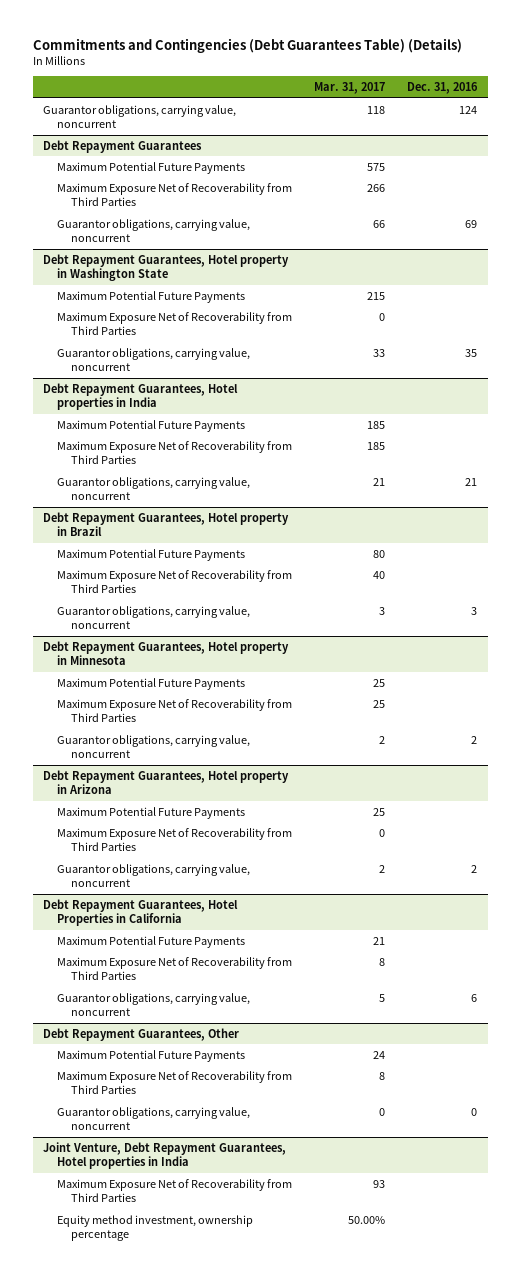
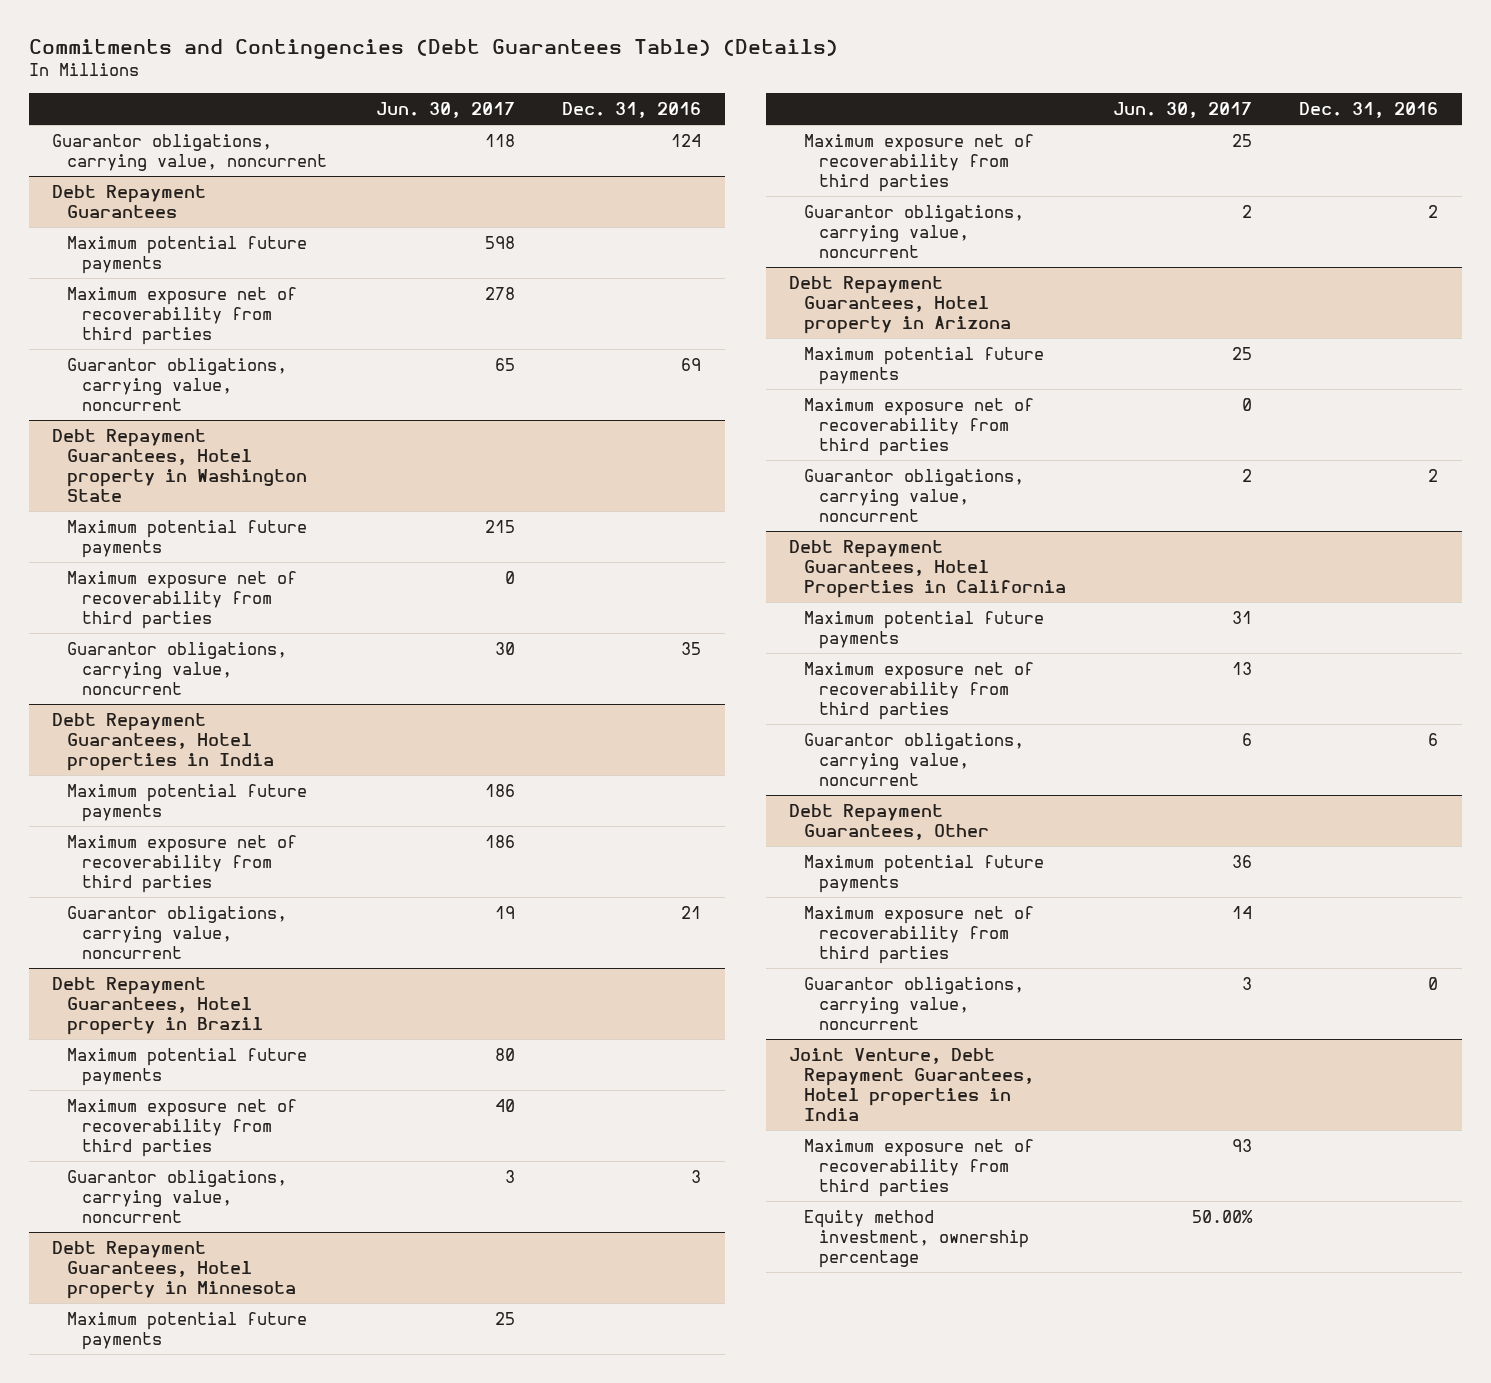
- | Mar. 31, 2017 | Dec. 31, 2016
+ | Jun. 30, 2017 | Dec. 31, 2016
@ Debt Repayment Guarantees
- Maximum Potential Future Payments | 575 |
- Maximum Exposure Net of Recoverability from Third Parties | 266 |
+ Maximum potential future payments | 598 |
+ Maximum exposure net of recoverability from third parties | 278 |
@ Debt Repayment Guarantees, Hotel property in Washington State
- Maximum Potential Future Payments | 215 |
- Maximum Exposure Net of Recoverability from Third Parties | 0 |
+ Maximum potential future payments | 215 |
+ Maximum exposure net of recoverability from third parties | 0 |
@ Debt Repayment Guarantees, Hotel properties in India
- Maximum Potential Future Payments | 185 |
- Maximum Exposure Net of Recoverability from Third Parties | 185 |
+ Maximum potential future payments | 186 |
+ Maximum exposure net of recoverability from third parties | 186 |
@ Debt Repayment Guarantees, Hotel property in Brazil
- Maximum Potential Future Payments | 80 |
- Maximum Exposure Net of Recoverability from Third Parties | 40 |
+ Maximum potential future payments | 80 |
+ Maximum exposure net of recoverability from third parties | 40 |
@ Debt Repayment Guarantees, Hotel property in Minnesota
- Maximum Potential Future Payments | 25 |
- Maximum Exposure Net of Recoverability from Third Parties | 25 |
+ Maximum potential future payments | 25 |
+ Maximum exposure net of recoverability from third parties | 25 |
@ Debt Repayment Guarantees, Hotel property in Arizona
- Maximum Potential Future Payments | 25 |
- Maximum Exposure Net of Recoverability from Third Parties | 0 |
+ Maximum potential future payments | 25 |
+ Maximum exposure net of recoverability from third parties | 0 |
@ Debt Repayment Guarantees, Hotel Properties in California
- Maximum Potential Future Payments | 21 |
- Maximum Exposure Net of Recoverability from Third Parties | 8 |
+ Maximum potential future payments | 31 |
+ Maximum exposure net of recoverability from third parties | 13 |
@ Debt Repayment Guarantees, Other
- Maximum Potential Future Payments | 24 |
- Maximum Exposure Net of Recoverability from Third Parties | 8 |
+ Maximum potential future payments | 36 |
+ Maximum exposure net of recoverability from third parties | 14 |
@ Joint Venture, Debt Repayment Guarantees, Hotel properties in India
- Maximum Exposure Net of Recoverability from Third Parties | 93 |
+ Maximum exposure net of recoverability from third parties | 93 |

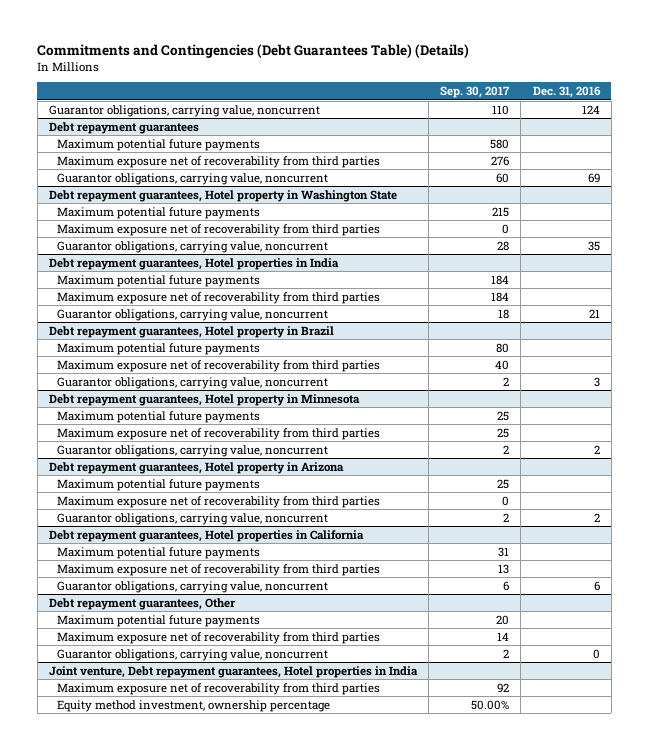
- | Jun. 30, 2017 | Dec. 31, 2016
+ | Sep. 30, 2017 | Dec. 31, 2016
- Debt Repayment Guarantees
+ Debt repayment guarantees
- Debt Repayment Guarantees, Hotel property in Washington State
+ Debt repayment guarantees, Hotel property in Washington State
- Debt Repayment Guarantees, Hotel properties in India
+ Debt repayment guarantees, Hotel properties in India
- Debt Repayment Guarantees, Hotel property in Brazil
+ Debt repayment guarantees, Hotel property in Brazil
- Debt Repayment Guarantees, Hotel property in Minnesota
+ Debt repayment guarantees, Hotel property in Minnesota
- Debt Repayment Guarantees, Hotel property in Arizona
+ Debt repayment guarantees, Hotel property in Arizona
- Debt Repayment Guarantees, Hotel Properties in California
+ Debt repayment guarantees, Hotel properties in California
- Debt Repayment Guarantees, Other
+ Debt repayment guarantees, Other
- Joint Venture, Debt Repayment Guarantees, Hotel properties in India
+ Joint venture, Debt repayment guarantees, Hotel properties in India

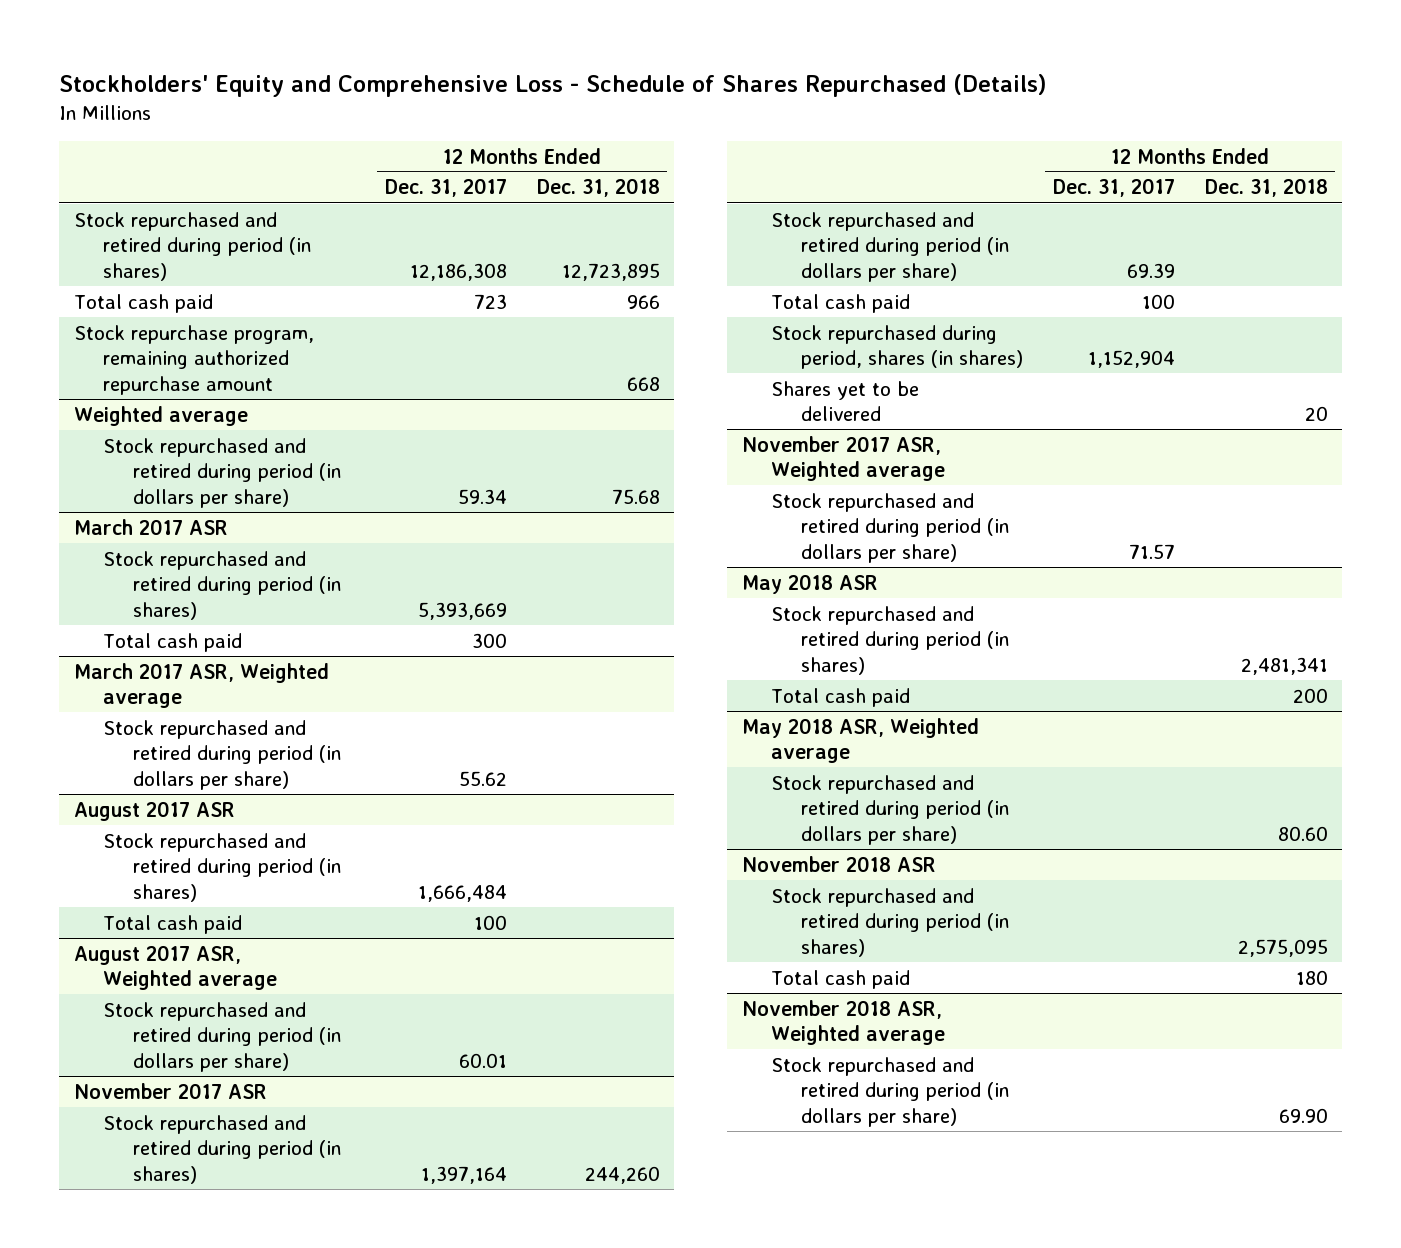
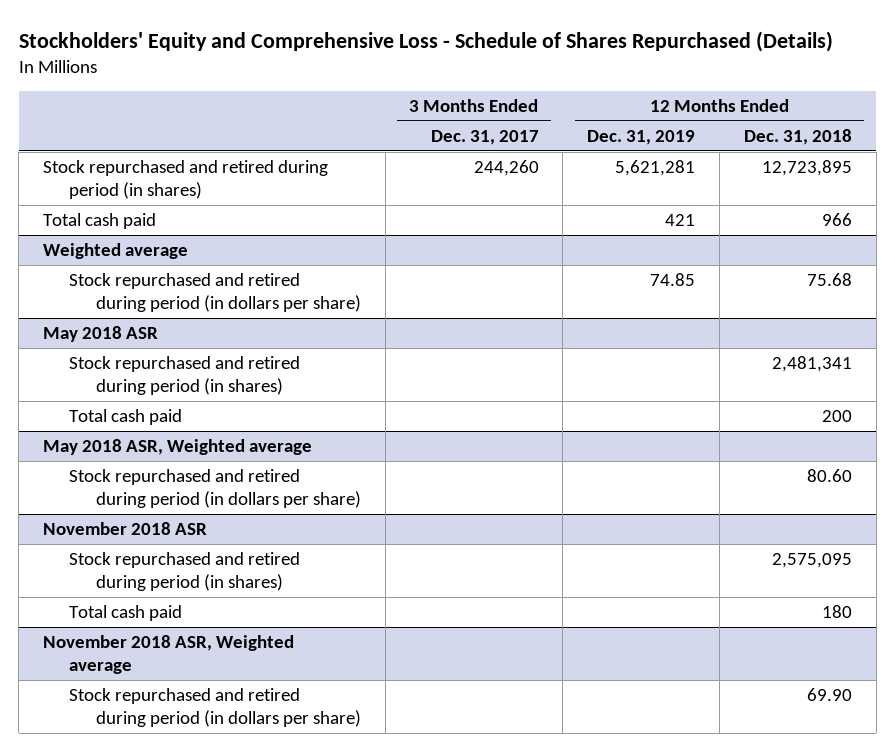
- | 12 Months Ended Dec. 31, 2017 | 12 Months Ended Dec. 31, 2018
+ | 3 Months Ended Dec. 31, 2017 | 12 Months Ended Dec. 31, 2019 | 12 Months Ended Dec. 31, 2018
- Stock repurchase program, remaining authorized repurchase amount | | 668
- March 2017 ASR
- Stock repurchased and retired during period (in shares) | 5,393,669 |
- Total cash paid | 300 |
- March 2017 ASR, Weighted average
- Stock repurchased and retired during period (in dollars per share) | 55.62 |
- August 2017 ASR
- Stock repurchased and retired during period (in shares) | 1,666,484 |
- Total cash paid | 100 |
- August 2017 ASR, Weighted average
- Stock repurchased and retired during period (in dollars per share) | 60.01 |
- November 2017 ASR
- Stock repurchased and retired during period (in shares) | 1,397,164 | 244,260
- Stock repurchased and retired during period (in dollars per share) | 69.39 |
- Total cash paid | 100 |
- Stock repurchased during period, shares (in shares) | 1,152,904 |
- Shares yet to be delivered | | 20
- November 2017 ASR, Weighted average
- Stock repurchased and retired during period (in dollars per share) | 71.57 |

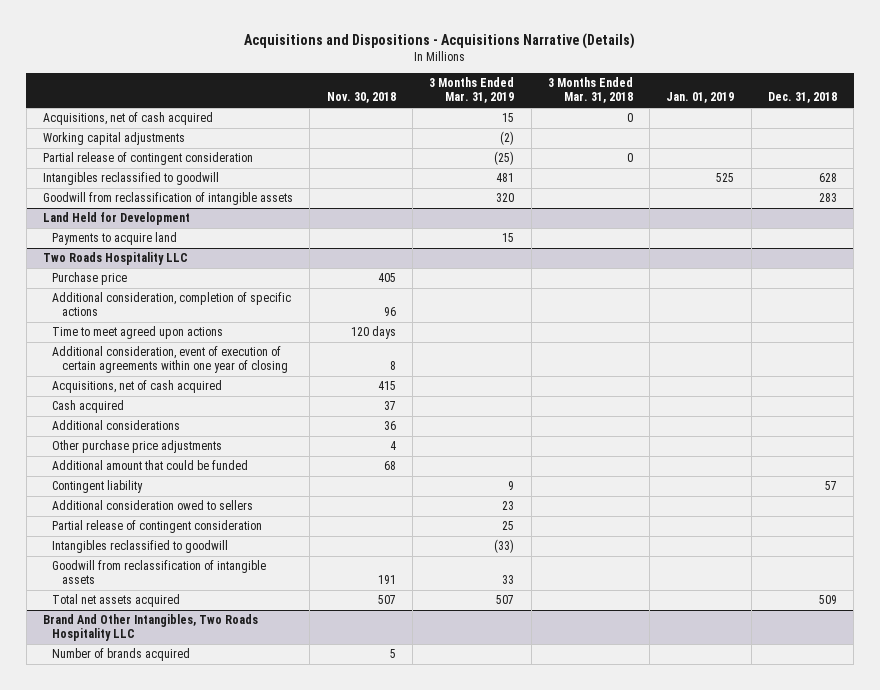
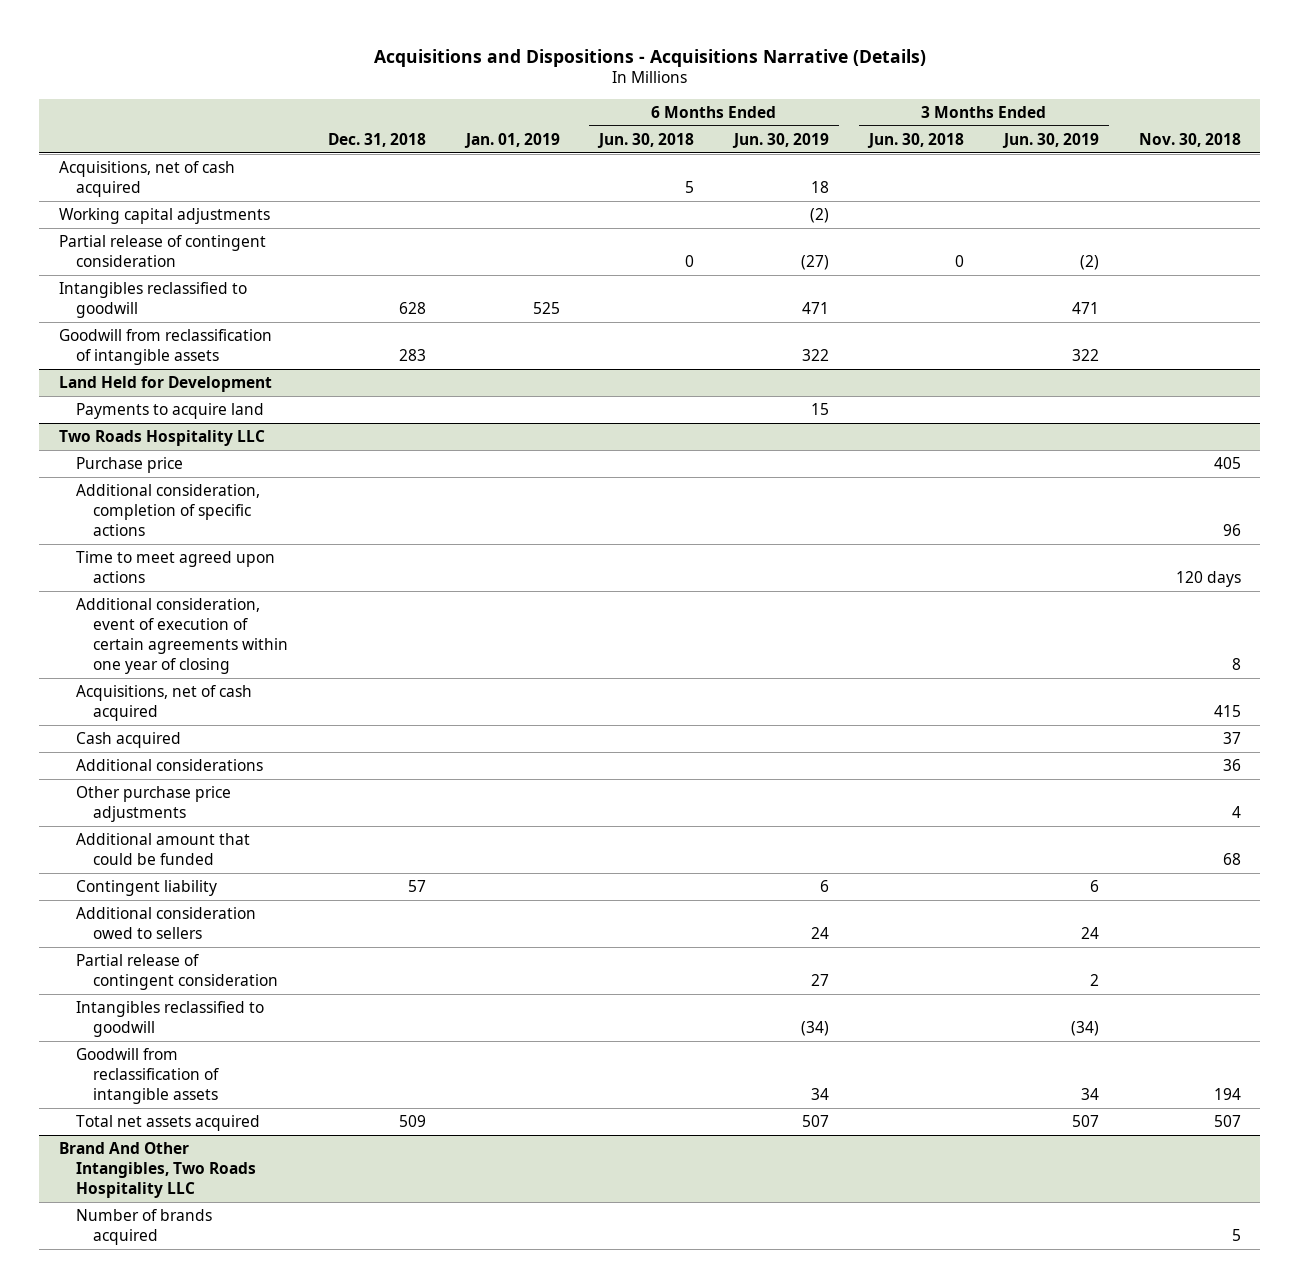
- | Nov. 30, 2018 | 3 Months Ended Mar. 31, 2019 | 3 Months Ended Mar. 31, 2018 | Jan. 01, 2019 | Dec. 31, 2018
+ | Dec. 31, 2018 | Jan. 01, 2019 | 6 Months Ended Jun. 30, 2018 | 6 Months Ended Jun. 30, 2019 | 3 Months Ended Jun. 30, 2018 | 3 Months Ended Jun. 30, 2019 | Nov. 30, 2018
@ Two Roads Hospitality LLC
- Goodwill from reclassification of intangible assets | 191 | 33 | | |
+ Goodwill from reclassification of intangible assets | | | | 34 | | 34 | 194

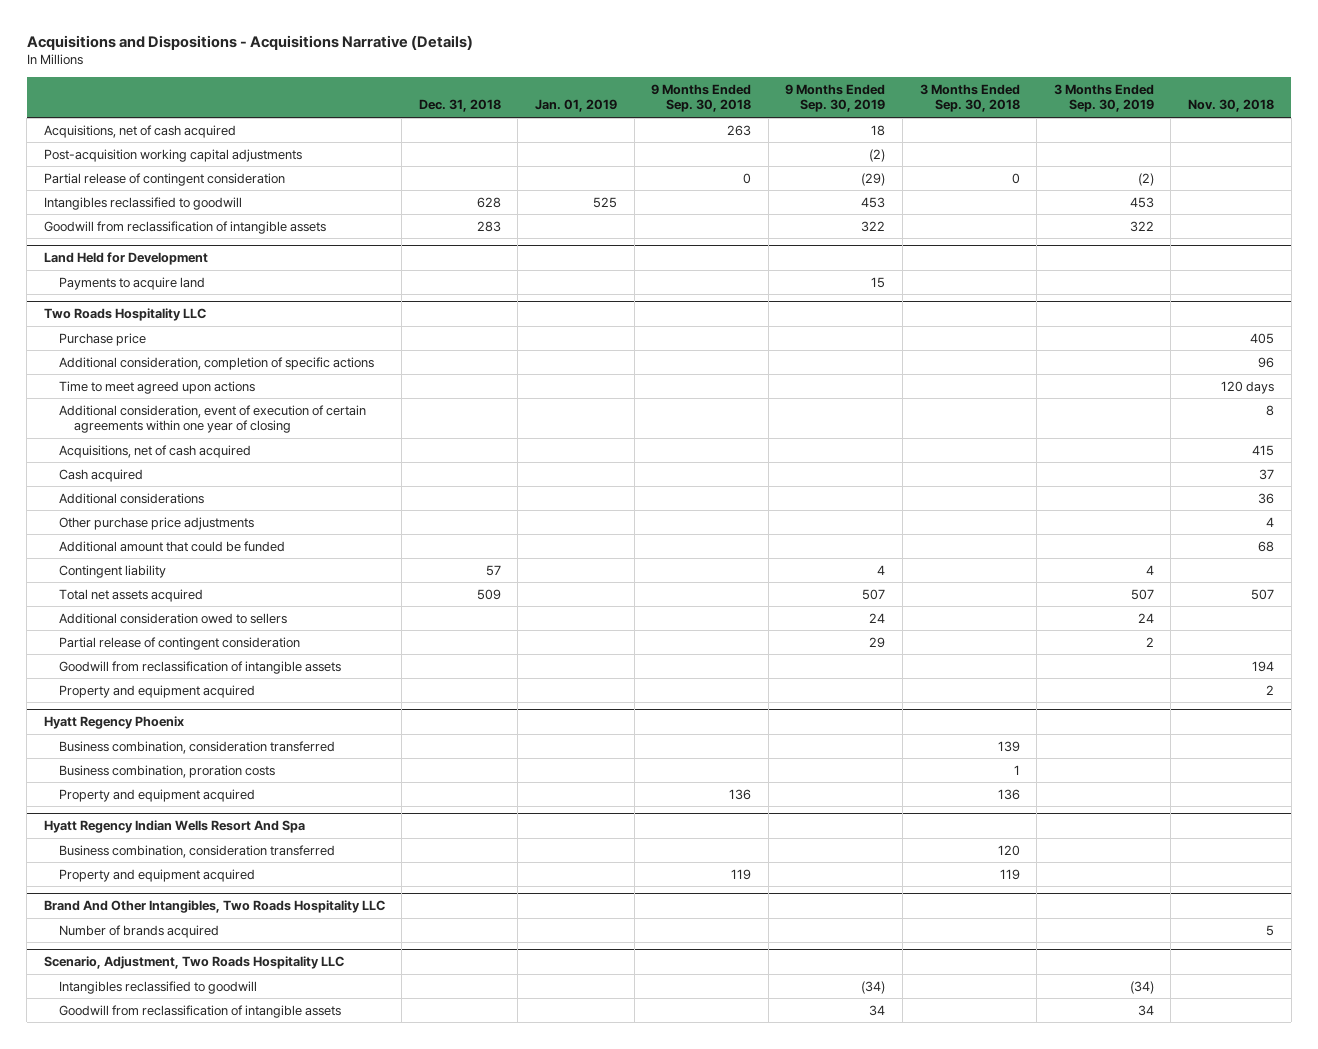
- | Dec. 31, 2018 | Jan. 01, 2019 | 6 Months Ended Jun. 30, 2018 | 6 Months Ended Jun. 30, 2019 | 3 Months Ended Jun. 30, 2018 | 3 Months Ended Jun. 30, 2019 | Nov. 30, 2018
+ | Dec. 31, 2018 | Jan. 01, 2019 | 9 Months Ended Sep. 30, 2018 | 9 Months Ended Sep. 30, 2019 | 3 Months Ended Sep. 30, 2018 | 3 Months Ended Sep. 30, 2019 | Nov. 30, 2018
- Working capital adjustments | | | | (2) | | |
+ Post-acquisition working capital adjustments | | | | (2) | | |
@ Two Roads Hospitality LLC
moved up: Total net assets acquired | 509 | | | 507 | | 507 | 507
- Intangibles reclassified to goodwill | | | | (34) | | (34) |
+ Property and equipment acquired | | | | | | | 2
+ Hyatt Regency Phoenix
+ Business combination, consideration transferred | | | | | 139 | |
+ Business combination, proration costs | | | | | 1 | |
+ Property and equipment acquired | | | 136 | | 136 | |
+ Hyatt Regency Indian Wells Resort And Spa
+ Business combination, consideration transferred | | | | | 120 | |
+ Property and equipment acquired | | | 119 | | 119 | |
+ Scenario, Adjustment, Two Roads Hospitality LLC
+ Intangibles reclassified to goodwill | | | | (34) | | (34) |
+ Goodwill from reclassification of intangible assets | | | | 34 | | 34 |

